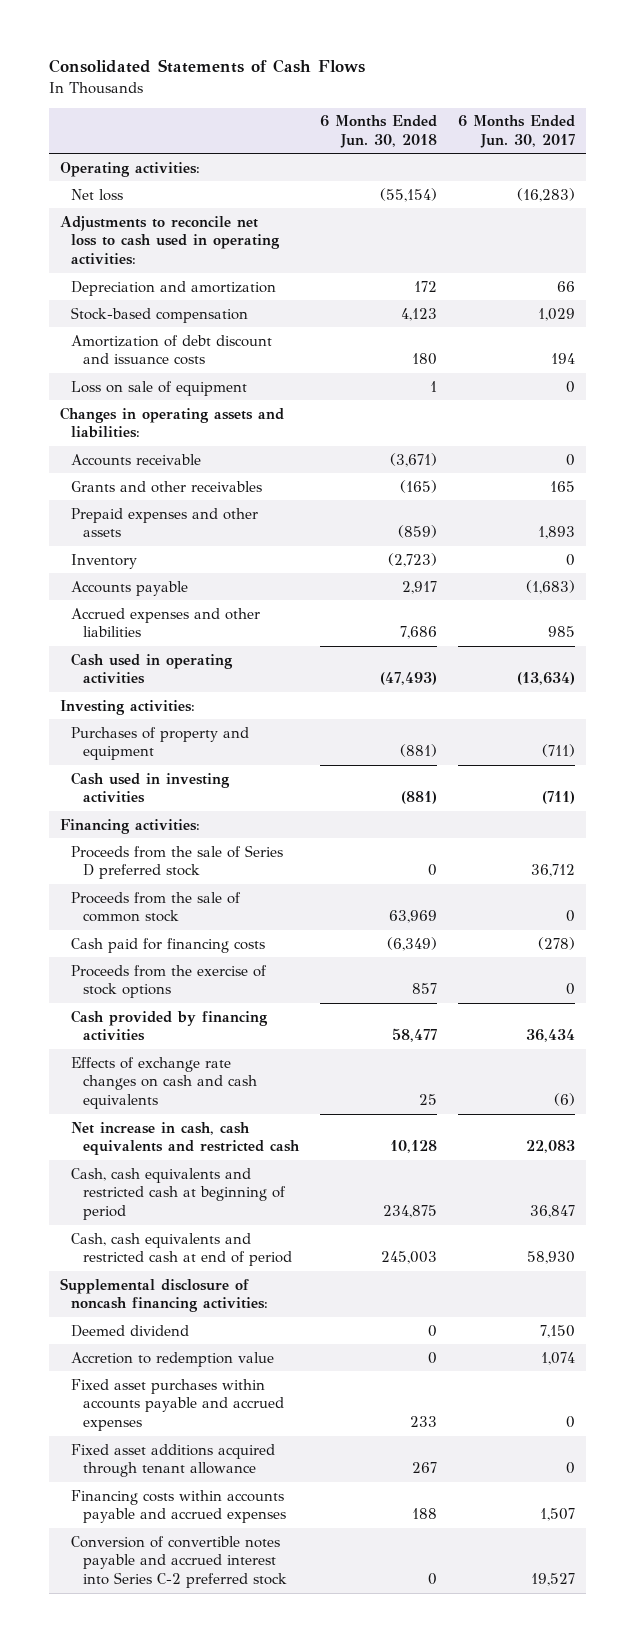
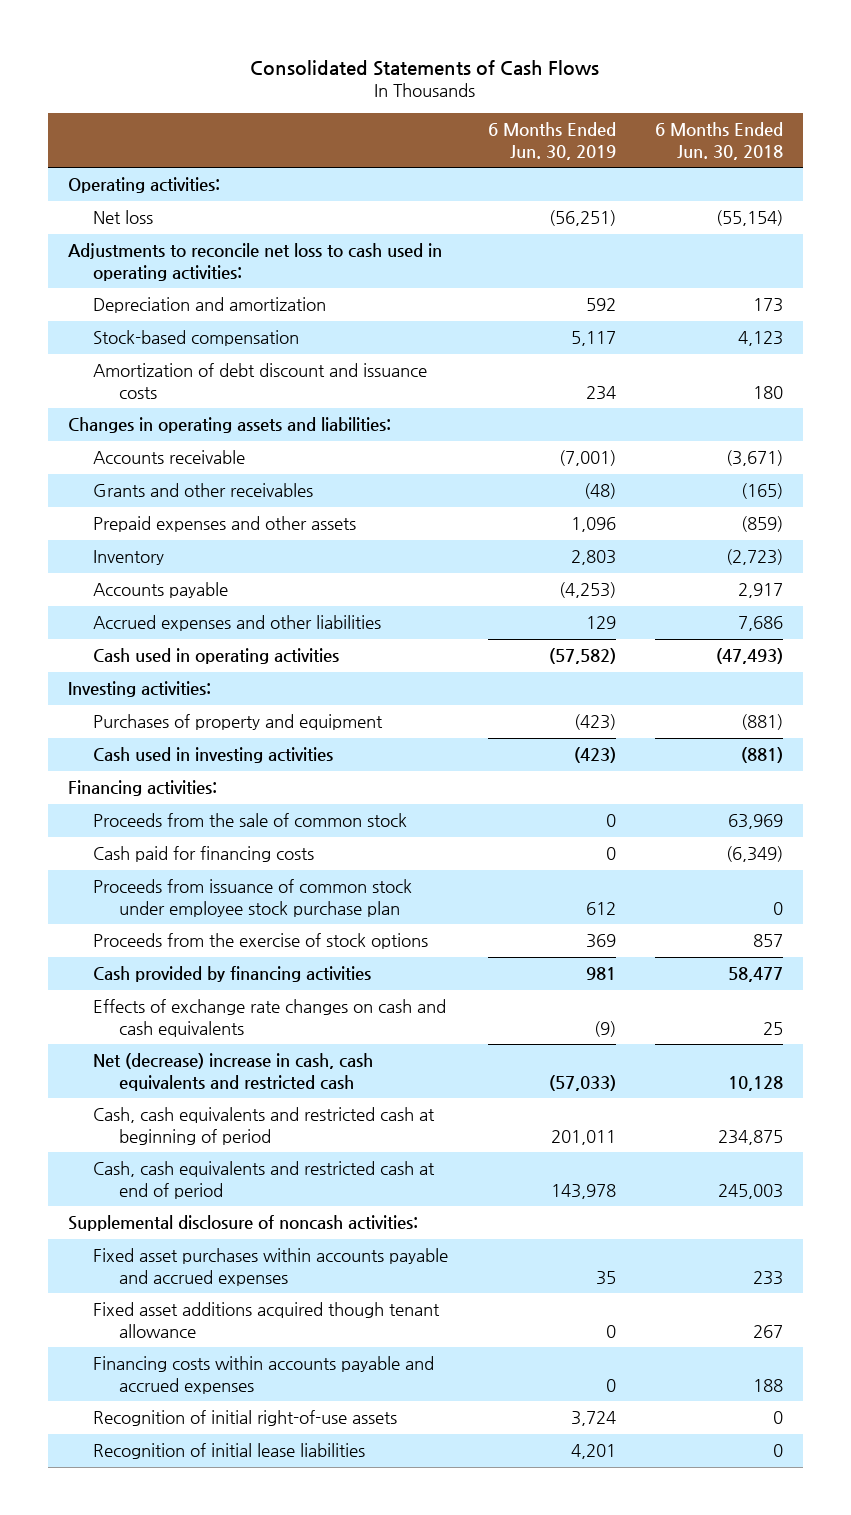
- | 6 Months Ended Jun. 30, 2018 | 6 Months Ended Jun. 30, 2017
+ | 6 Months Ended Jun. 30, 2019 | 6 Months Ended Jun. 30, 2018
- Depreciation and amortization | 172 | 66
+ Depreciation and amortization | 592 | 173
- Loss on sale of equipment | 1 | 0
- Proceeds from the sale of Series D preferred stock | 0 | 36,712
+ Proceeds from issuance of common stock under employee stock purchase plan | 612 | 0
- Net increase in cash, cash equivalents and restricted cash | 10,128 | 22,083
+ Net (decrease) increase in cash, cash equivalents and restricted cash | (57,033) | 10,128
- Supplemental disclosure of noncash financing activities:
- Deemed dividend | 0 | 7,150
- Accretion to redemption value | 0 | 1,074
+ Supplemental disclosure of noncash activities:
- Fixed asset additions acquired through tenant allowance | 267 | 0
+ Fixed asset additions acquired though tenant allowance | 0 | 267
- Conversion of convertible notes payable and accrued interest into Series C-2 preferred stock | 0 | 19,527
+ Recognition of initial right-of-use assets | 3,724 | 0
+ Recognition of initial lease liabilities | 4,201 | 0

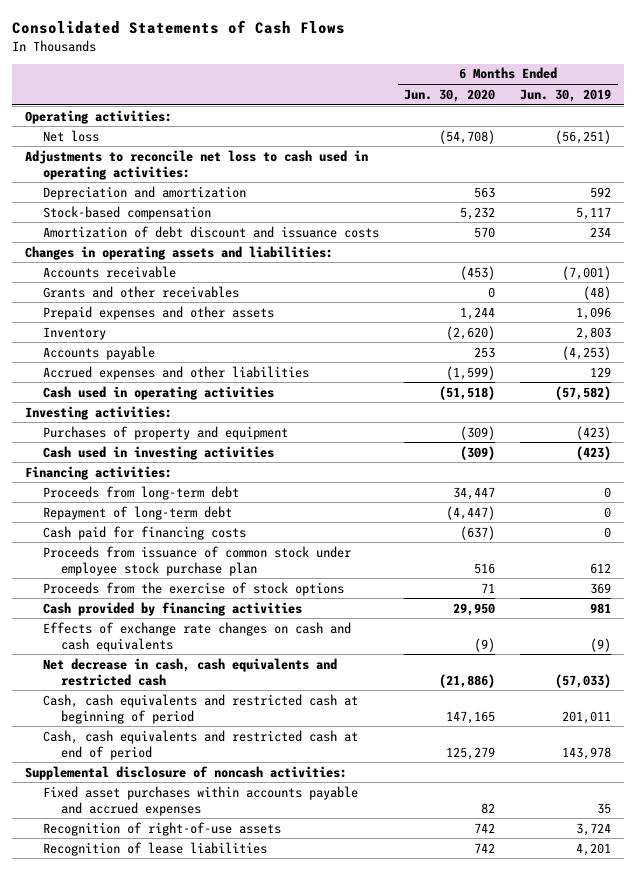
- | 6 Months Ended Jun. 30, 2019 | 6 Months Ended Jun. 30, 2018
+ | 6 Months Ended Jun. 30, 2020 | 6 Months Ended Jun. 30, 2019
- Proceeds from the sale of common stock | 0 | 63,969
+ Proceeds from long-term debt | 34,447 | 0
+ Repayment of long-term debt | (4,447) | 0
- Net (decrease) increase in cash, cash equivalents and restricted cash | (57,033) | 10,128
+ Net decrease in cash, cash equivalents and restricted cash | (21,886) | (57,033)
- Fixed asset additions acquired though tenant allowance | 0 | 267
- Financing costs within accounts payable and accrued expenses | 0 | 188
- Recognition of initial right-of-use assets | 3,724 | 0
- Recognition of initial lease liabilities | 4,201 | 0
+ Recognition of right-of-use assets | 742 | 3,724
+ Recognition of lease liabilities | 742 | 4,201

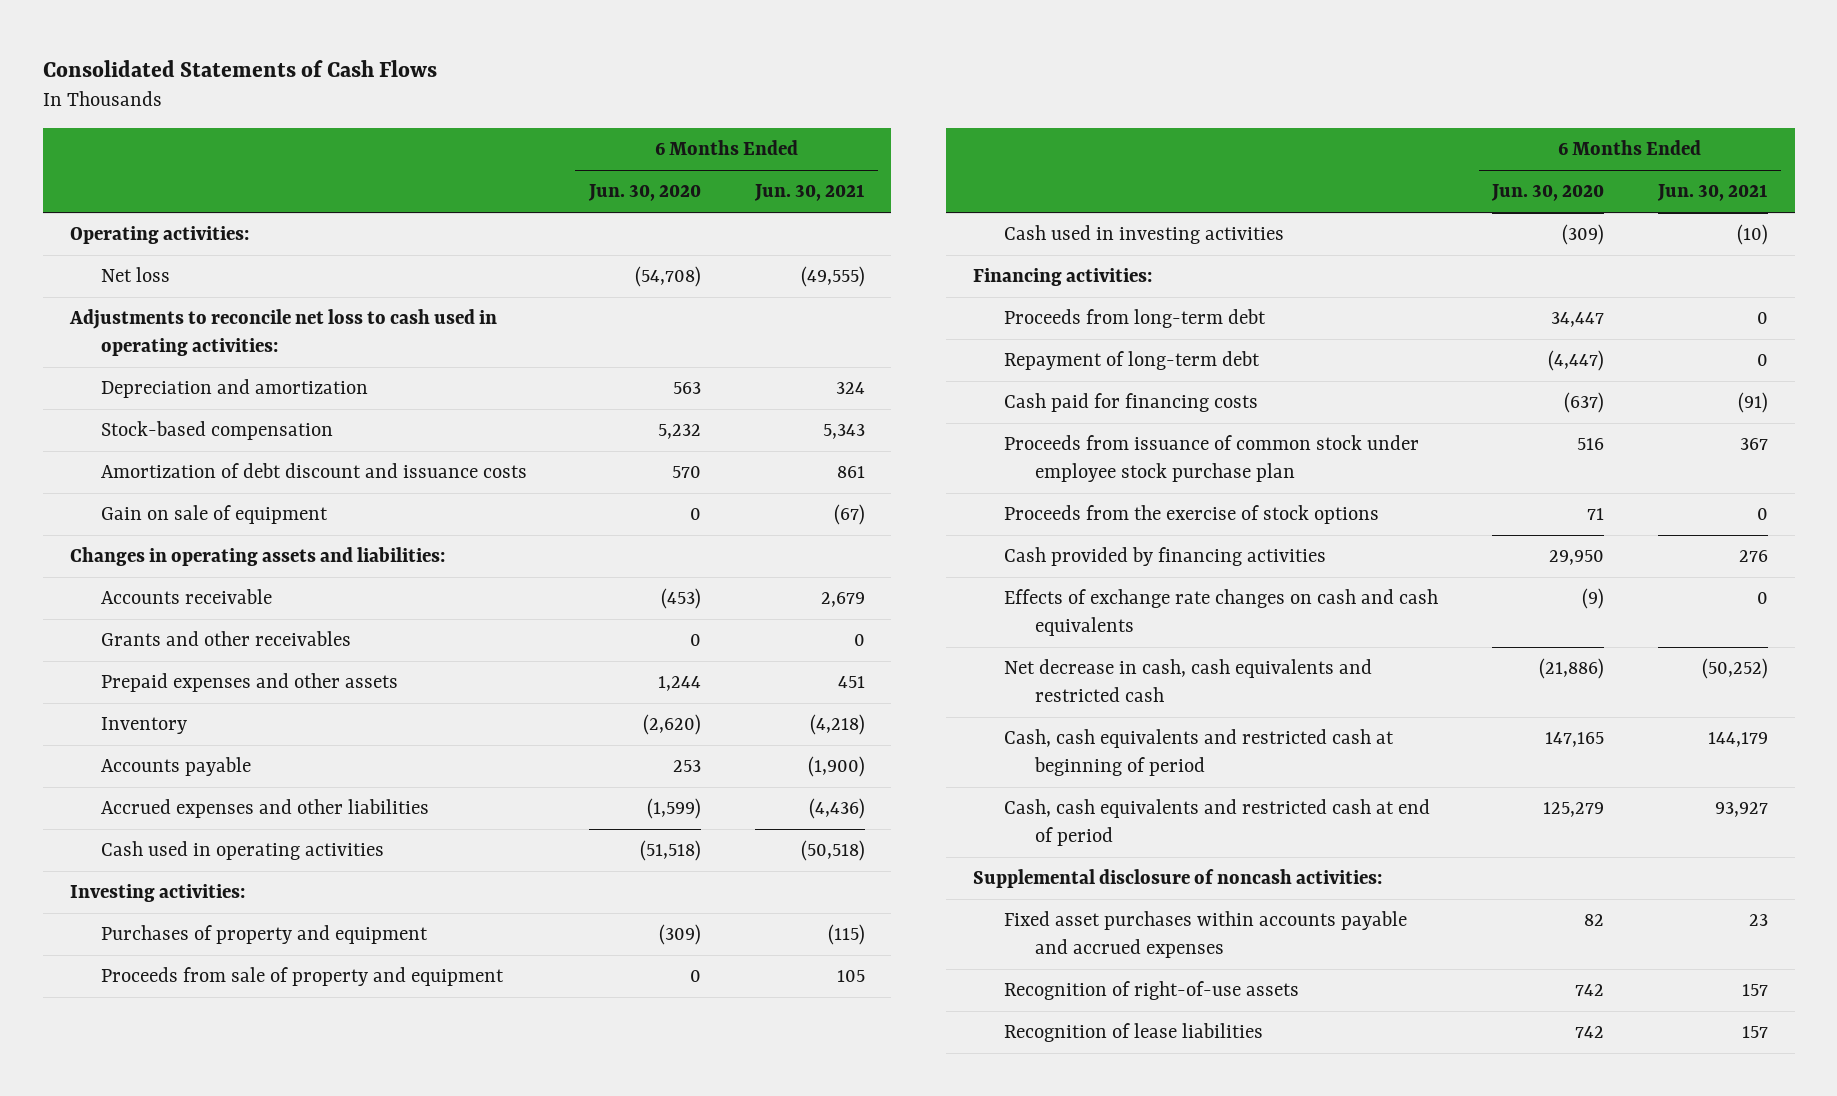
- | 6 Months Ended Jun. 30, 2020 | 6 Months Ended Jun. 30, 2019
+ | 6 Months Ended Jun. 30, 2020 | 6 Months Ended Jun. 30, 2021
+ Gain on sale of equipment | 0 | (67)
+ Proceeds from sale of property and equipment | 0 | 105

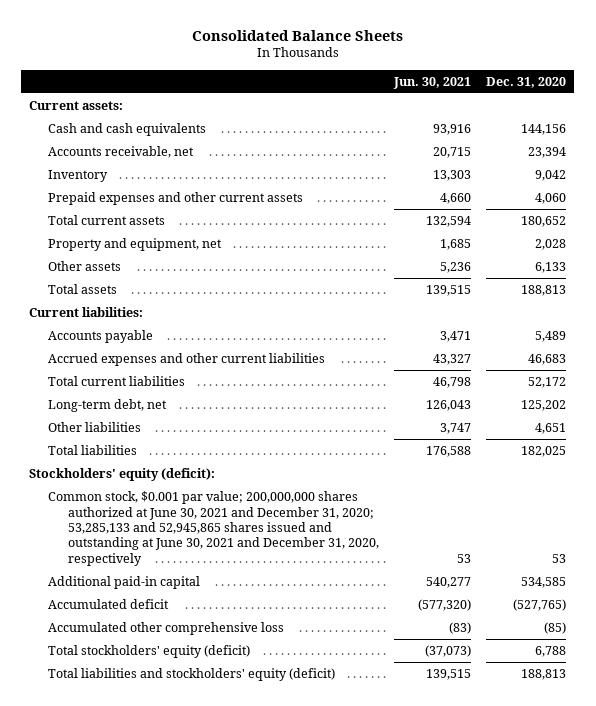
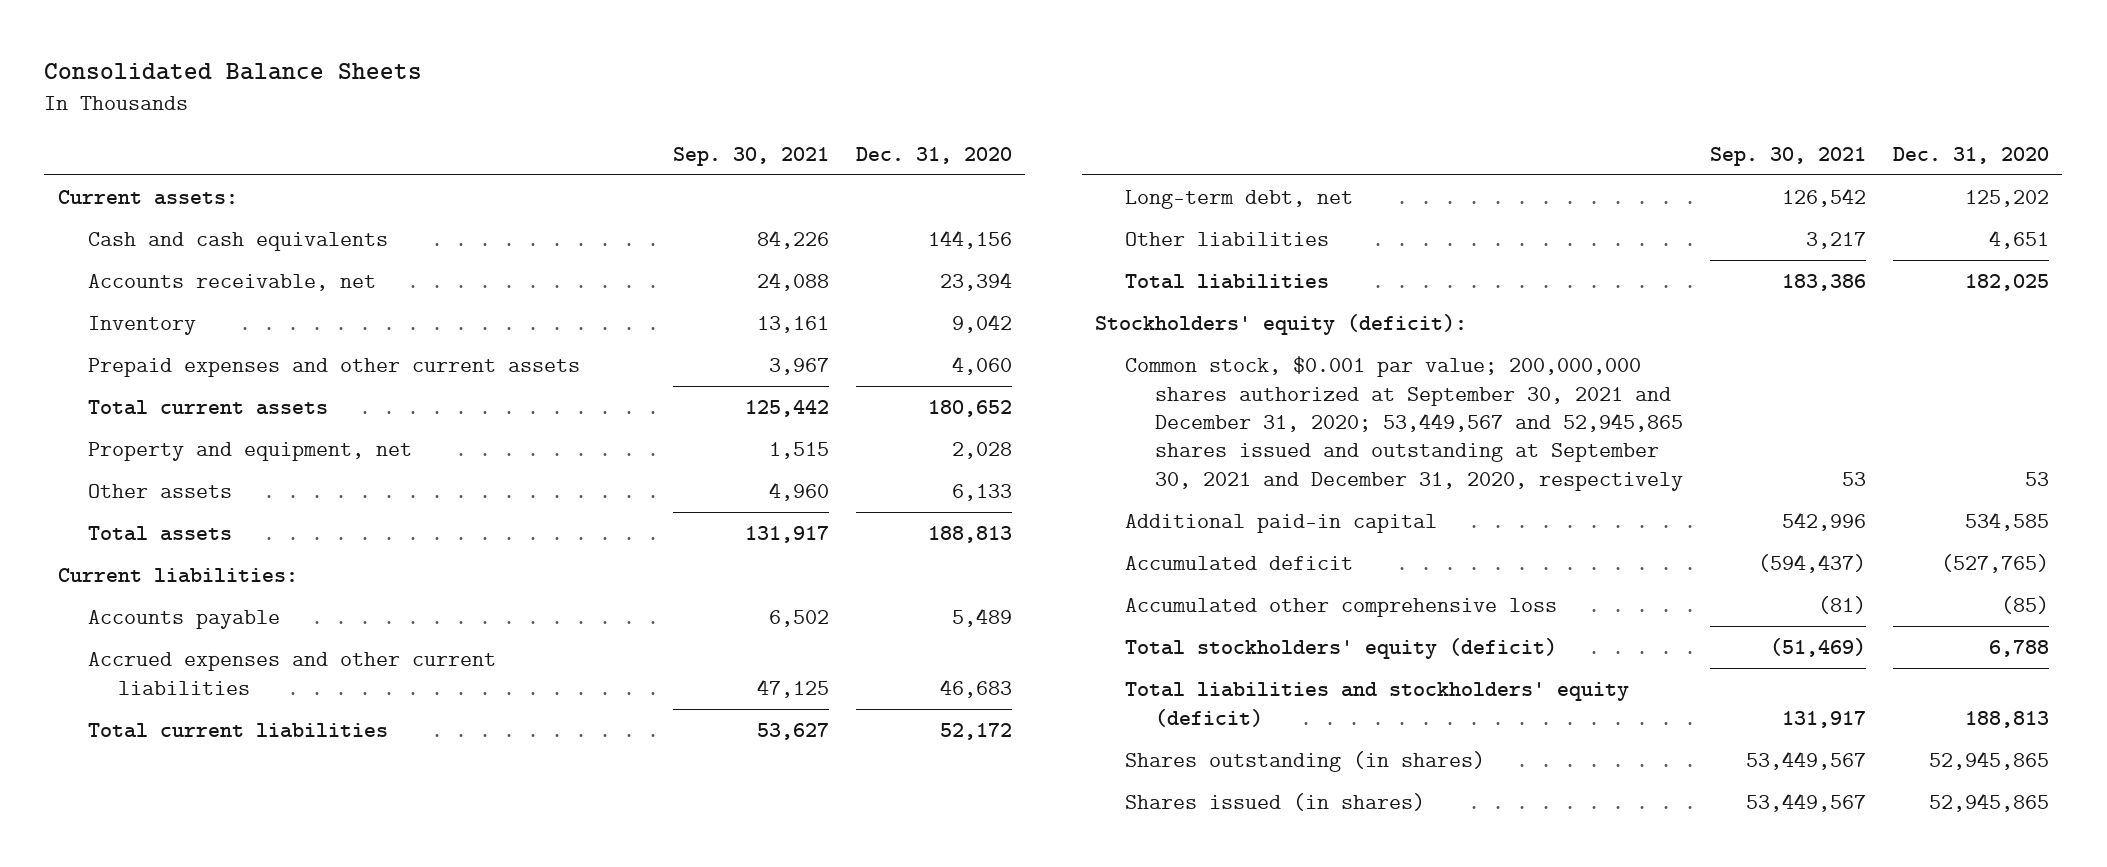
- | Jun. 30, 2021 | Dec. 31, 2020
+ | Sep. 30, 2021 | Dec. 31, 2020
- Common stock, $0.001 par value; 200,000,000 shares authorized at June 30, 2021 and December 31, 2020; 53,285,133 and 52,945,865 shares issued and outstanding at June 30, 2021 and December 31, 2020, respectively | 53 | 53
+ Common stock, $0.001 par value; 200,000,000 shares authorized at September 30, 2021 and December 31, 2020; 53,449,567 and 52,945,865 shares issued and outstanding at September 30, 2021 and December 31, 2020, respectively | 53 | 53
+ Shares outstanding (in shares) | 53,449,567 | 52,945,865
+ Shares issued (in shares) | 53,449,567 | 52,945,865

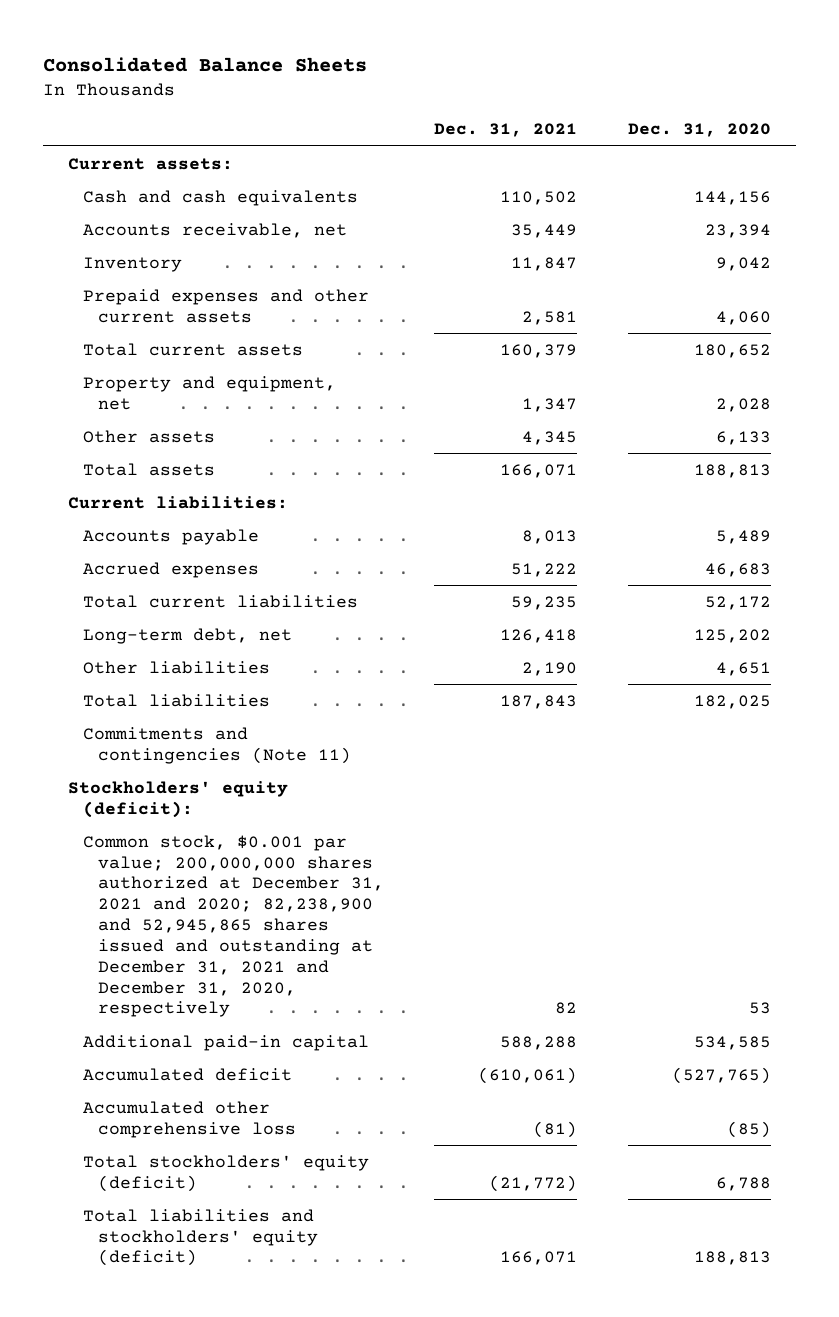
- | Sep. 30, 2021 | Dec. 31, 2020
+ | Dec. 31, 2021 | Dec. 31, 2020
- Accrued expenses and other current liabilities | 47,125 | 46,683
+ Accrued expenses | 51,222 | 46,683
+ Commitments and contingencies (Note 11)
- Common stock, $0.001 par value; 200,000,000 shares authorized at September 30, 2021 and December 31, 2020; 53,449,567 and 52,945,865 shares issued and outstanding at September 30, 2021 and December 31, 2020, respectively | 53 | 53
+ Common stock, $0.001 par value; 200,000,000 shares authorized at December 31, 2021 and 2020; 82,238,900 and 52,945,865 shares issued and outstanding at December 31, 2021 and December 31, 2020, respectively | 82 | 53
- Shares outstanding (in shares) | 53,449,567 | 52,945,865
- Shares issued (in shares) | 53,449,567 | 52,945,865

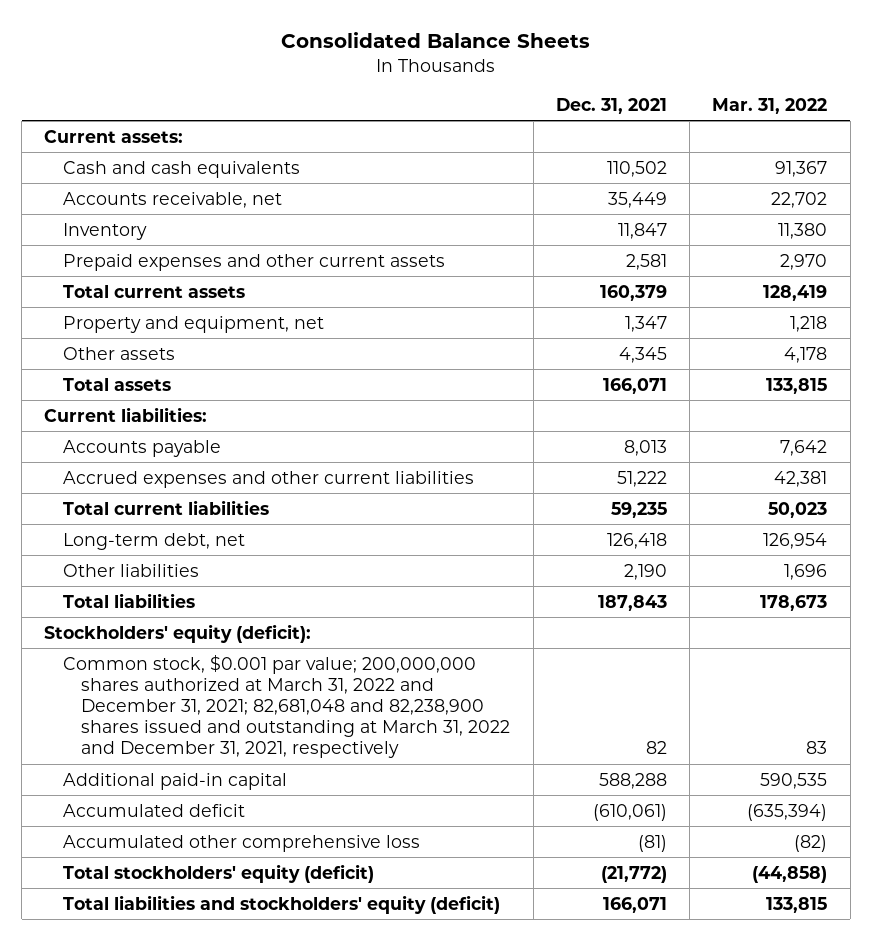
- | Dec. 31, 2021 | Dec. 31, 2020
+ | Dec. 31, 2021 | Mar. 31, 2022
- Accrued expenses | 51,222 | 46,683
+ Accrued expenses and other current liabilities | 51,222 | 42,381
- Commitments and contingencies (Note 11)
- Common stock, $0.001 par value; 200,000,000 shares authorized at December 31, 2021 and 2020; 82,238,900 and 52,945,865 shares issued and outstanding at December 31, 2021 and December 31, 2020, respectively | 82 | 53
+ Common stock, $0.001 par value; 200,000,000 shares authorized at March 31, 2022 and December 31, 2021; 82,681,048 and 82,238,900 shares issued and outstanding at March 31, 2022 and December 31, 2021, respectively | 82 | 83

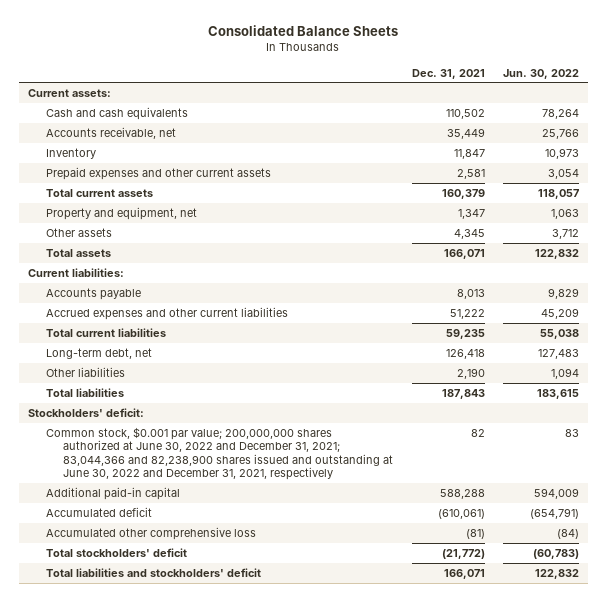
- | Dec. 31, 2021 | Mar. 31, 2022
+ | Dec. 31, 2021 | Jun. 30, 2022
- Stockholders' equity (deficit):
- Common stock, $0.001 par value; 200,000,000 shares authorized at March 31, 2022 and December 31, 2021; 82,681,048 and 82,238,900 shares issued and outstanding at March 31, 2022 and December 31, 2021, respectively | 82 | 83
+ Stockholders' deficit:
+ Common stock, $0.001 par value; 200,000,000 shares authorized at June 30, 2022 and December 31, 2021; 83,044,366 and 82,238,900 shares issued and outstanding at June 30, 2022 and December 31, 2021, respectively | 82 | 83
- Total stockholders' equity (deficit) | (21,772) | (44,858)
- Total liabilities and stockholders' equity (deficit) | 166,071 | 133,815
+ Total stockholders' deficit | (21,772) | (60,783)
+ Total liabilities and stockholders' deficit | 166,071 | 122,832

